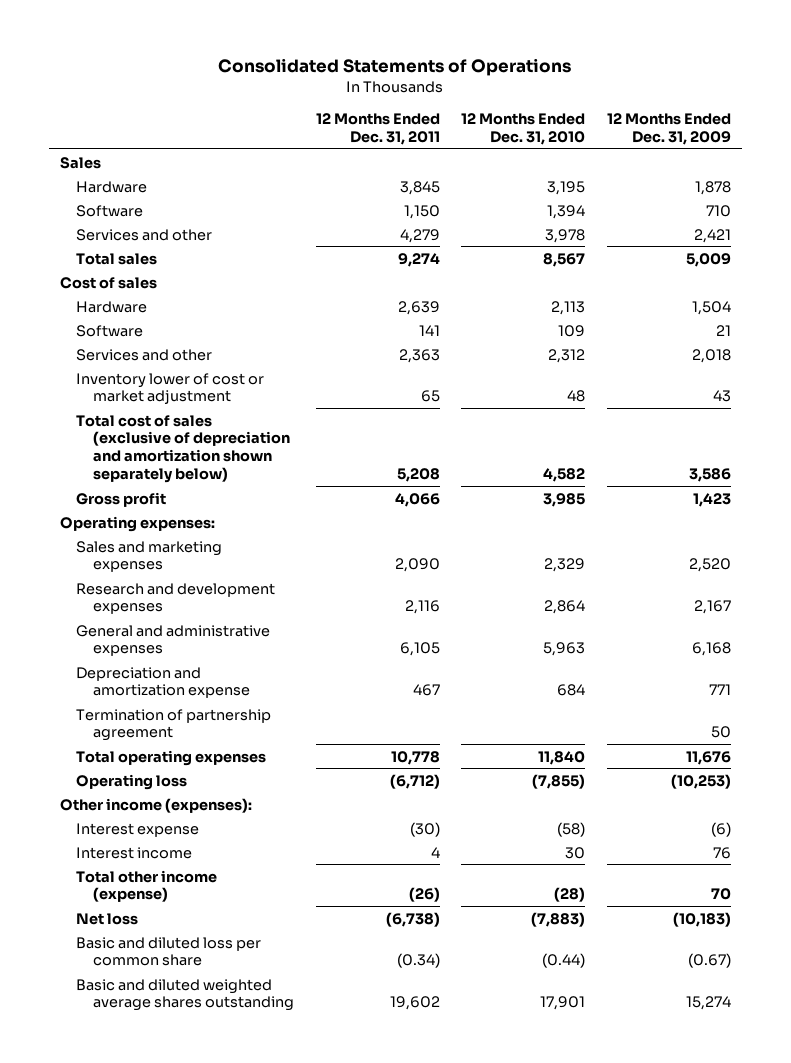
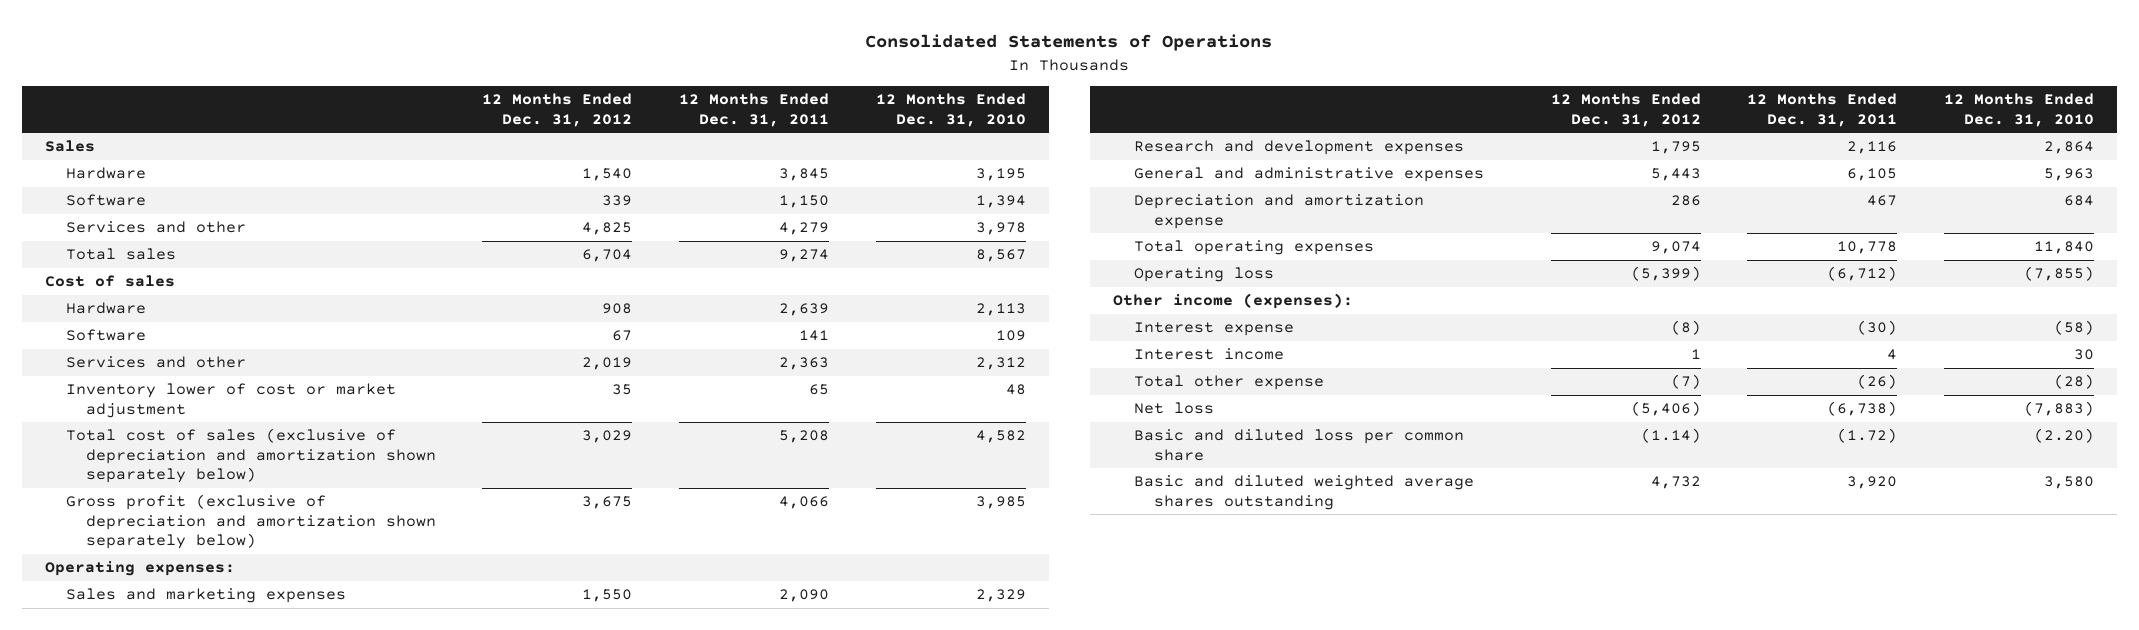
- | 12 Months Ended Dec. 31, 2011 | 12 Months Ended Dec. 31, 2010 | 12 Months Ended Dec. 31, 2009
+ | 12 Months Ended Dec. 31, 2012 | 12 Months Ended Dec. 31, 2011 | 12 Months Ended Dec. 31, 2010
- Gross profit | 4,066 | 3,985 | 1,423
+ Gross profit (exclusive of depreciation and amortization shown separately below) | 3,675 | 4,066 | 3,985
- Termination of partnership agreement | | | 50
- Total other income (expense) | (26) | (28) | 70
+ Total other expense | (7) | (26) | (28)
- Basic and diluted loss per common share | (0.34) | (0.44) | (0.67)
- Basic and diluted weighted average shares outstanding | 19,602 | 17,901 | 15,274
+ Basic and diluted loss per common share | (1.14) | (1.72) | (2.20)
+ Basic and diluted weighted average shares outstanding | 4,732 | 3,920 | 3,580

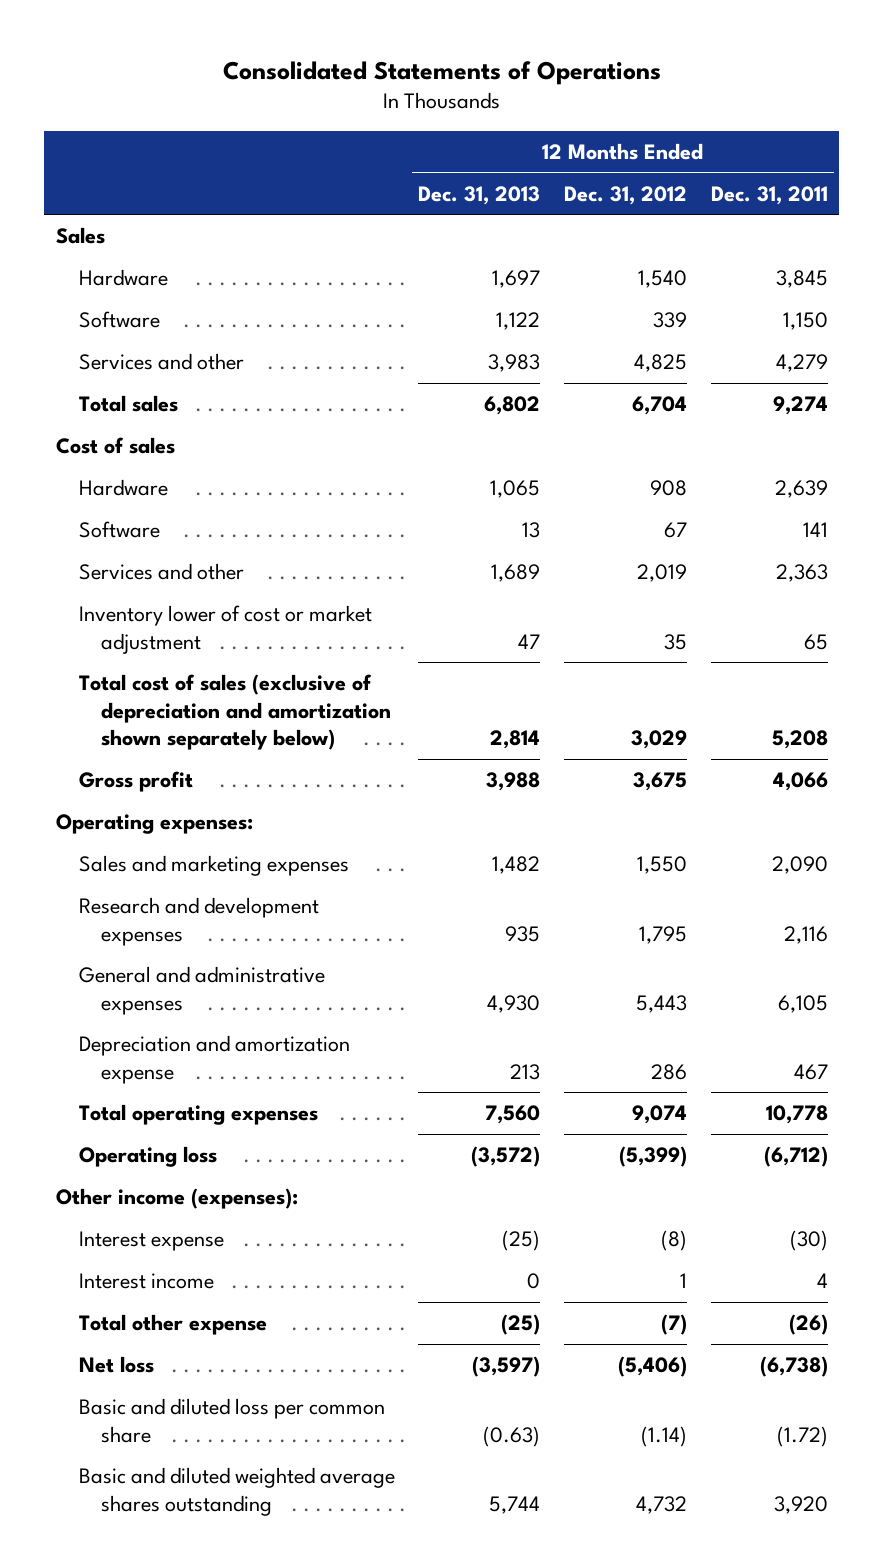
- | 12 Months Ended Dec. 31, 2012 | 12 Months Ended Dec. 31, 2011 | 12 Months Ended Dec. 31, 2010
+ | 12 Months Ended Dec. 31, 2013 | 12 Months Ended Dec. 31, 2012 | 12 Months Ended Dec. 31, 2011
- Gross profit (exclusive of depreciation and amortization shown separately below) | 3,675 | 4,066 | 3,985
+ Gross profit | 3,988 | 3,675 | 4,066

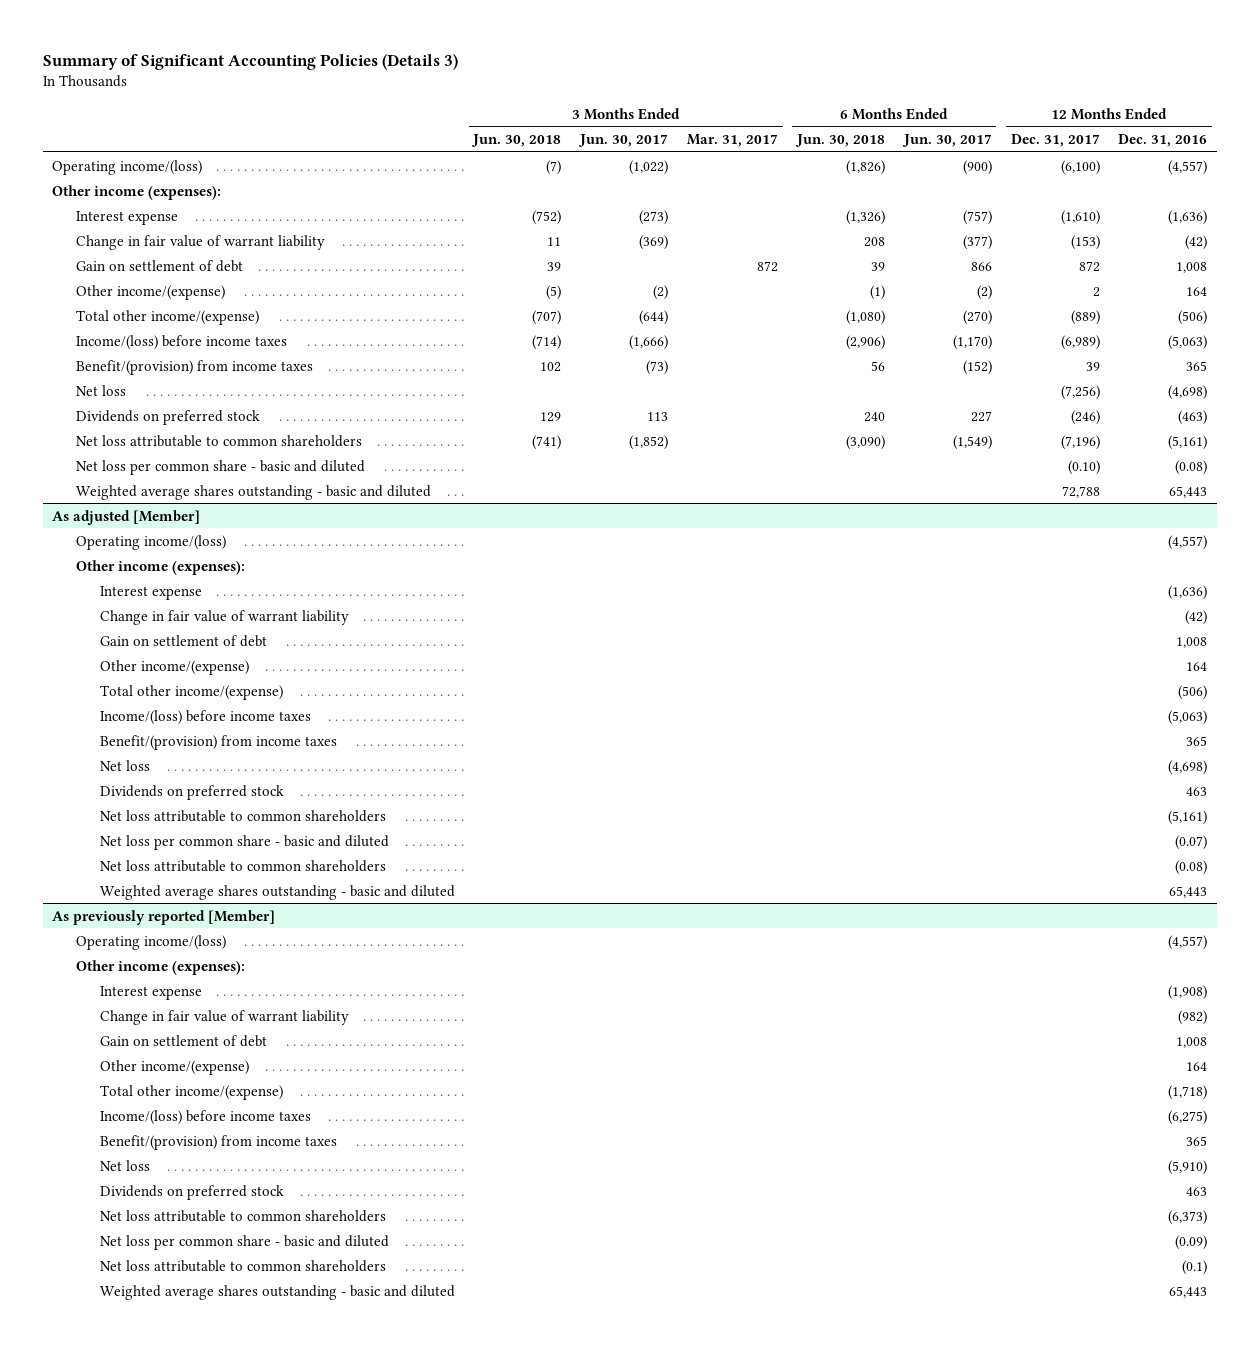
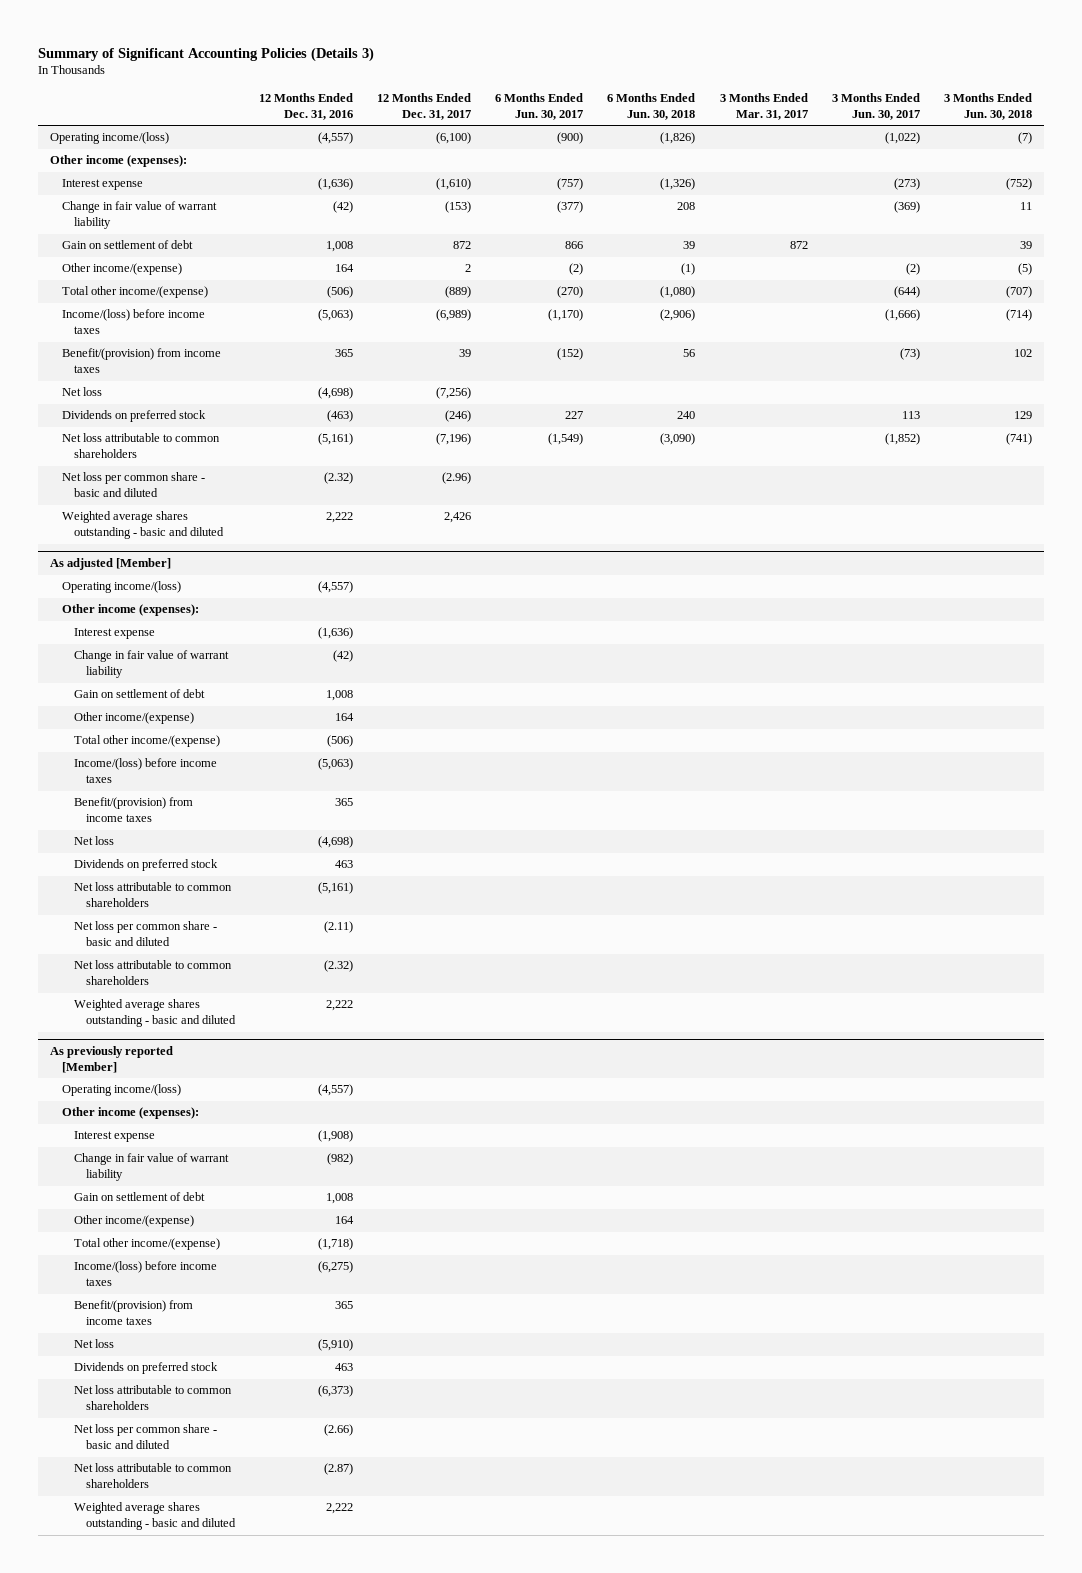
- | 3 Months Ended Jun. 30, 2018 | 3 Months Ended Jun. 30, 2017 | 3 Months Ended Mar. 31, 2017 | 6 Months Ended Jun. 30, 2018 | 6 Months Ended Jun. 30, 2017 | 12 Months Ended Dec. 31, 2017 | 12 Months Ended Dec. 31, 2016
+ | 12 Months Ended Dec. 31, 2016 | 12 Months Ended Dec. 31, 2017 | 6 Months Ended Jun. 30, 2017 | 6 Months Ended Jun. 30, 2018 | 3 Months Ended Mar. 31, 2017 | 3 Months Ended Jun. 30, 2017 | 3 Months Ended Jun. 30, 2018
- Net loss per common share - basic and diluted | | | | | | (0.10) | (0.08)
- Weighted average shares outstanding - basic and diluted | | | | | | 72,788 | 65,443
+ Net loss per common share - basic and diluted | (2.32) | (2.96) | | | | |
+ Weighted average shares outstanding - basic and diluted | 2,222 | 2,426 | | | | |
@ As adjusted [Member]
- Net loss per common share - basic and diluted | | | | | | | (0.07)
- Net loss attributable to common shareholders | | | | | | | (0.08)
- Weighted average shares outstanding - basic and diluted | | | | | | | 65,443
+ Net loss per common share - basic and diluted | (2.11) | | | | | |
+ Net loss attributable to common shareholders | (2.32) | | | | | |
+ Weighted average shares outstanding - basic and diluted | 2,222 | | | | | |
@ As previously reported [Member]
- Net loss per common share - basic and diluted | | | | | | | (0.09)
- Net loss attributable to common shareholders | | | | | | | (0.1)
- Weighted average shares outstanding - basic and diluted | | | | | | | 65,443
+ Net loss per common share - basic and diluted | (2.66) | | | | | |
+ Net loss attributable to common shareholders | (2.87) | | | | | |
+ Weighted average shares outstanding - basic and diluted | 2,222 | | | | | |

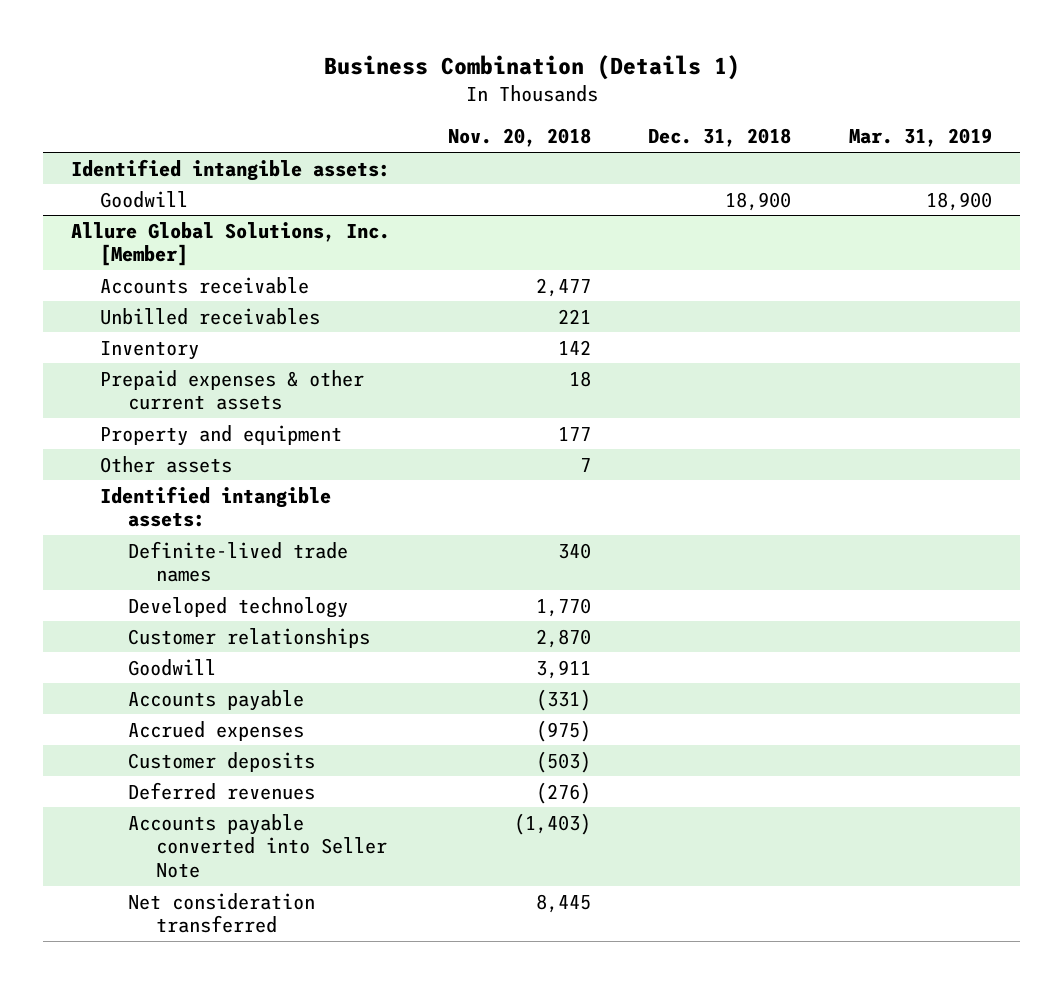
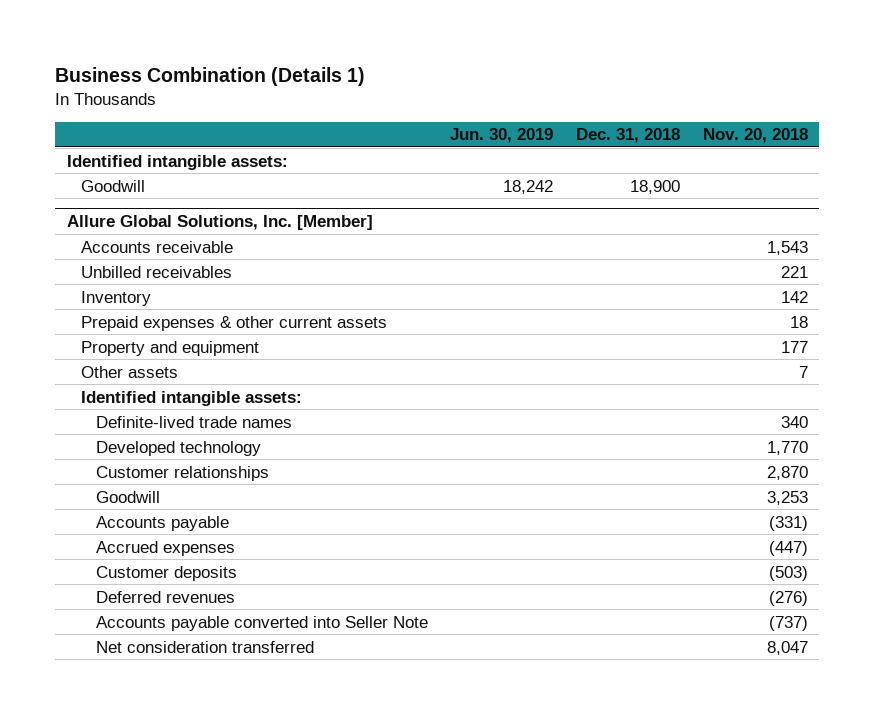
- | Nov. 20, 2018 | Dec. 31, 2018 | Mar. 31, 2019
+ | Jun. 30, 2019 | Dec. 31, 2018 | Nov. 20, 2018
@ Allure Global Solutions, Inc. [Member]
- Accounts receivable | 2,477 | |
+ Accounts receivable | | | 1,543
- Goodwill | 3,911 | |
+ Goodwill | | | 3,253
- Accrued expenses | (975) | |
+ Accrued expenses | | | (447)
- Accounts payable converted into Seller Note | (1,403) | |
- Net consideration transferred | 8,445 | |
+ Accounts payable converted into Seller Note | | | (737)
+ Net consideration transferred | | | 8,047

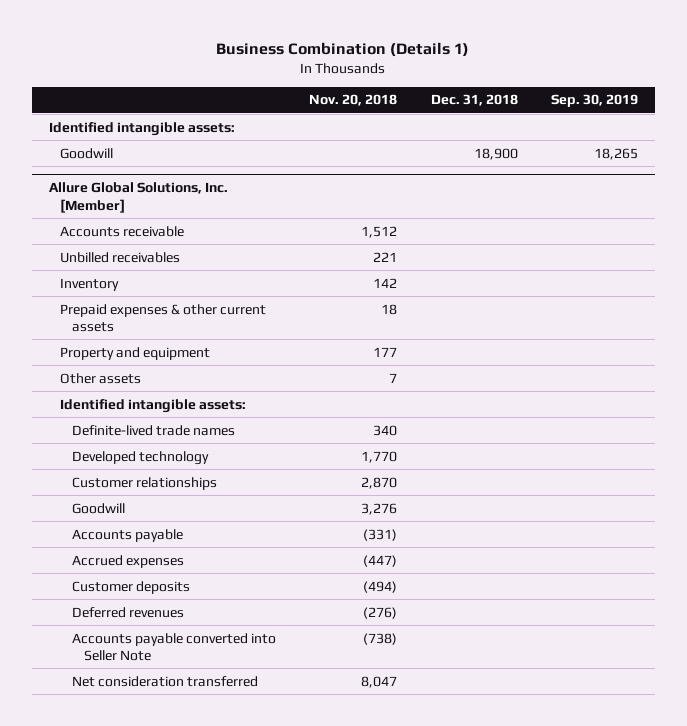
- | Jun. 30, 2019 | Dec. 31, 2018 | Nov. 20, 2018
+ | Nov. 20, 2018 | Dec. 31, 2018 | Sep. 30, 2019
@ Allure Global Solutions, Inc. [Member]
- Accounts receivable | | | 1,543
+ Accounts receivable | 1,512 | |
- Goodwill | | | 3,253
+ Goodwill | 3,276 | |
- Customer deposits | | | (503)
+ Customer deposits | (494) | |
- Accounts payable converted into Seller Note | | | (737)
+ Accounts payable converted into Seller Note | (738) | |

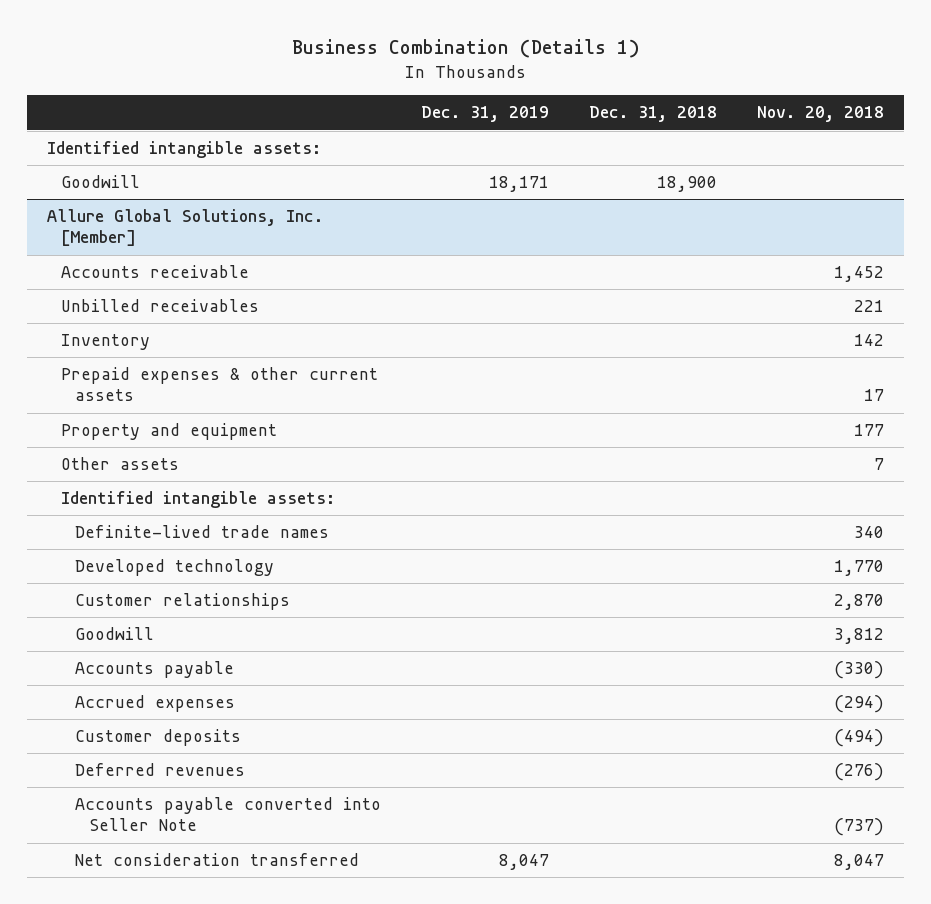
- | Nov. 20, 2018 | Dec. 31, 2018 | Sep. 30, 2019
+ | Dec. 31, 2019 | Dec. 31, 2018 | Nov. 20, 2018
@ Allure Global Solutions, Inc. [Member]
- Accounts receivable | 1,512 | |
+ Accounts receivable | | | 1,452
- Prepaid expenses & other current assets | 18 | |
+ Prepaid expenses & other current assets | | | 17
- Goodwill | 3,276 | |
- Accounts payable | (331) | |
- Accrued expenses | (447) | |
+ Goodwill | | | 3,812
+ Accounts payable | | | (330)
+ Accrued expenses | | | (294)
- Accounts payable converted into Seller Note | (738) | |
+ Accounts payable converted into Seller Note | | | (737)

